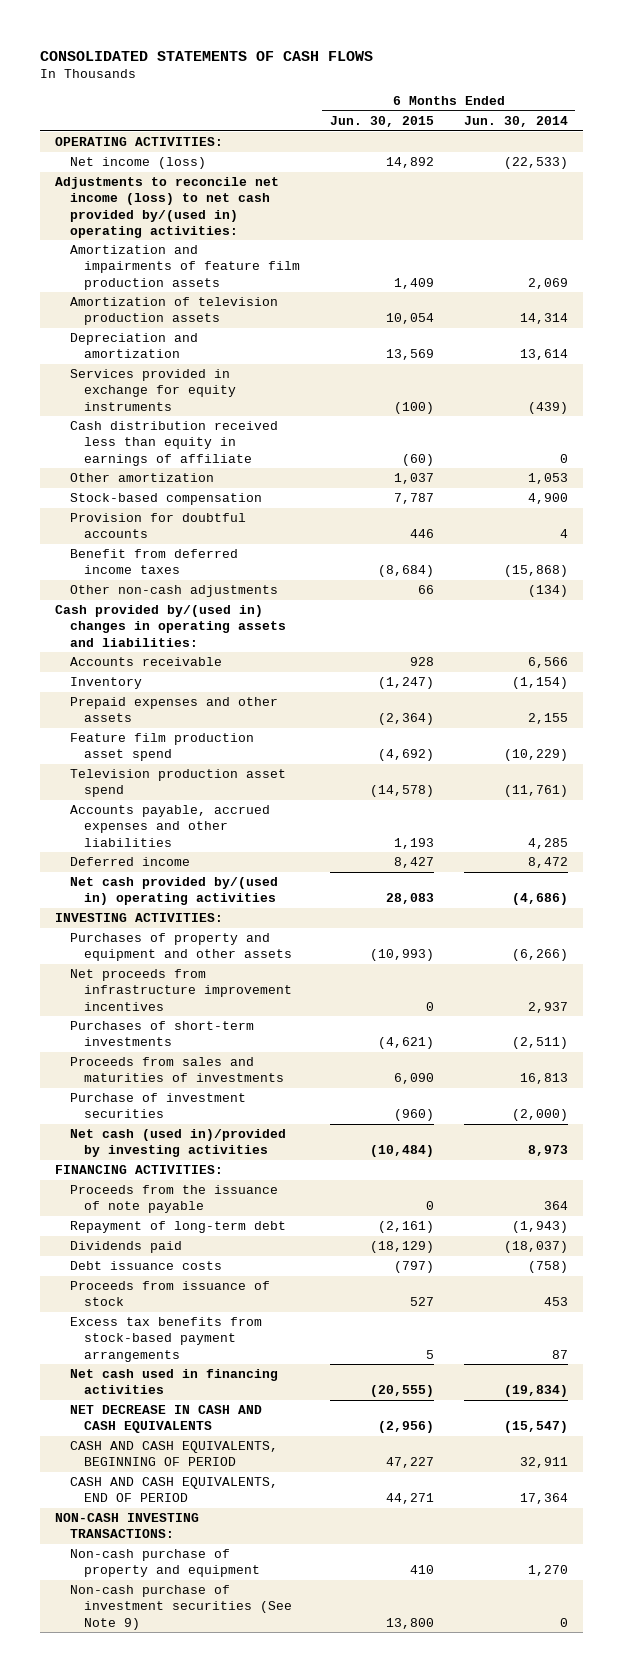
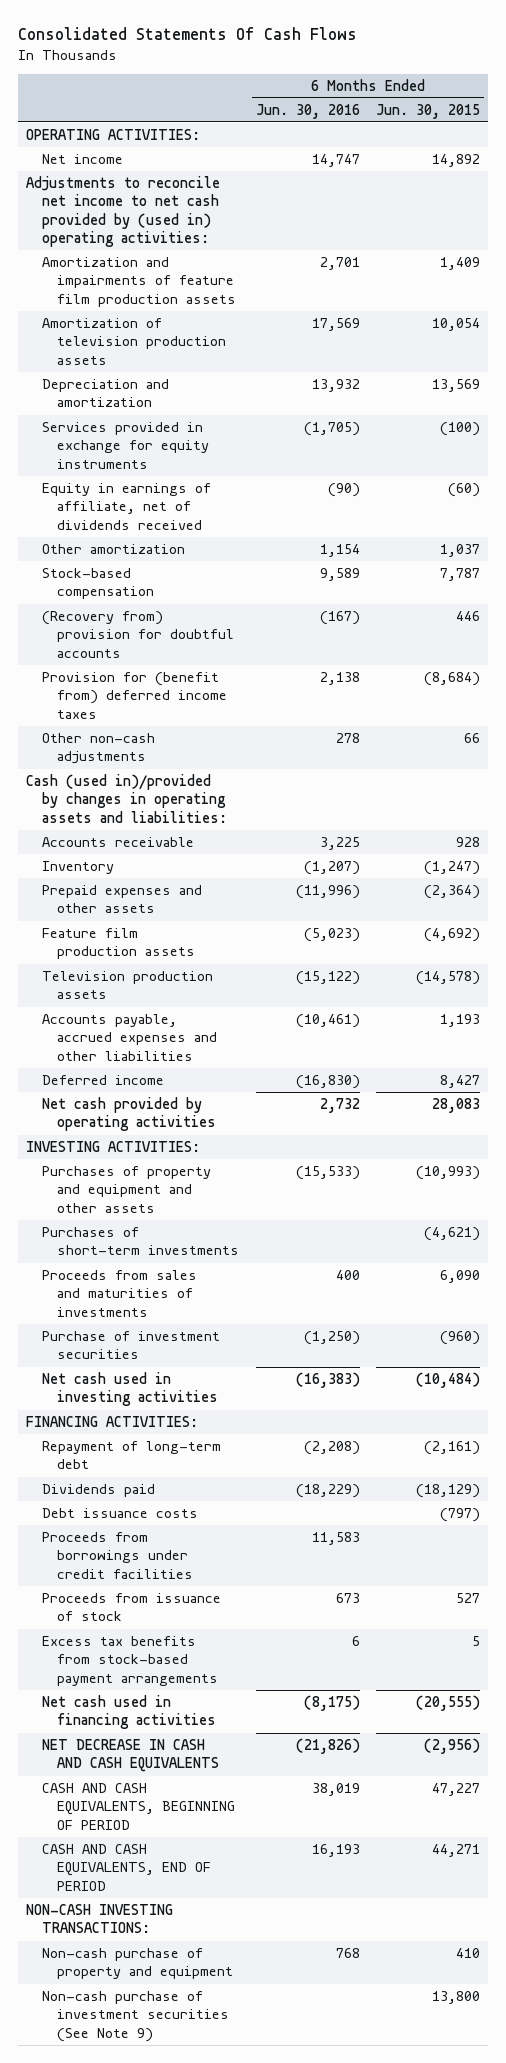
- CONSOLIDATED STATEMENTS OF CASH FLOWS
+ Consolidated Statements Of Cash Flows
- | 6 Months Ended Jun. 30, 2015 | 6 Months Ended Jun. 30, 2014
+ | 6 Months Ended Jun. 30, 2016 | 6 Months Ended Jun. 30, 2015
- Net income (loss) | 14,892 | (22,533)
- Adjustments to reconcile net income (loss) to net cash provided by/(used in) operating activities:
+ Net income | 14,747 | 14,892
+ Adjustments to reconcile net income to net cash provided by (used in) operating activities:
- Cash distribution received less than equity in earnings of affiliate | (60) | 0
+ Equity in earnings of affiliate, net of dividends received | (90) | (60)
- Provision for doubtful accounts | 446 | 4
- Benefit from deferred income taxes | (8,684) | (15,868)
+ (Recovery from) provision for doubtful accounts | (167) | 446
+ Provision for (benefit from) deferred income taxes | 2,138 | (8,684)
- Cash provided by/(used in) changes in operating assets and liabilities:
+ Cash (used in)/provided by changes in operating assets and liabilities:
- Feature film production asset spend | (4,692) | (10,229)
- Television production asset spend | (14,578) | (11,761)
+ Feature film production assets | (5,023) | (4,692)
+ Television production assets | (15,122) | (14,578)
- Net cash provided by/(used in) operating activities | 28,083 | (4,686)
+ Net cash provided by operating activities | 2,732 | 28,083
- Net proceeds from infrastructure improvement incentives | 0 | 2,937
- Net cash (used in)/provided by investing activities | (10,484) | 8,973
+ Net cash used in investing activities | (16,383) | (10,484)
- Proceeds from the issuance of note payable | 0 | 364
+ Proceeds from borrowings under credit facilities | 11,583 |

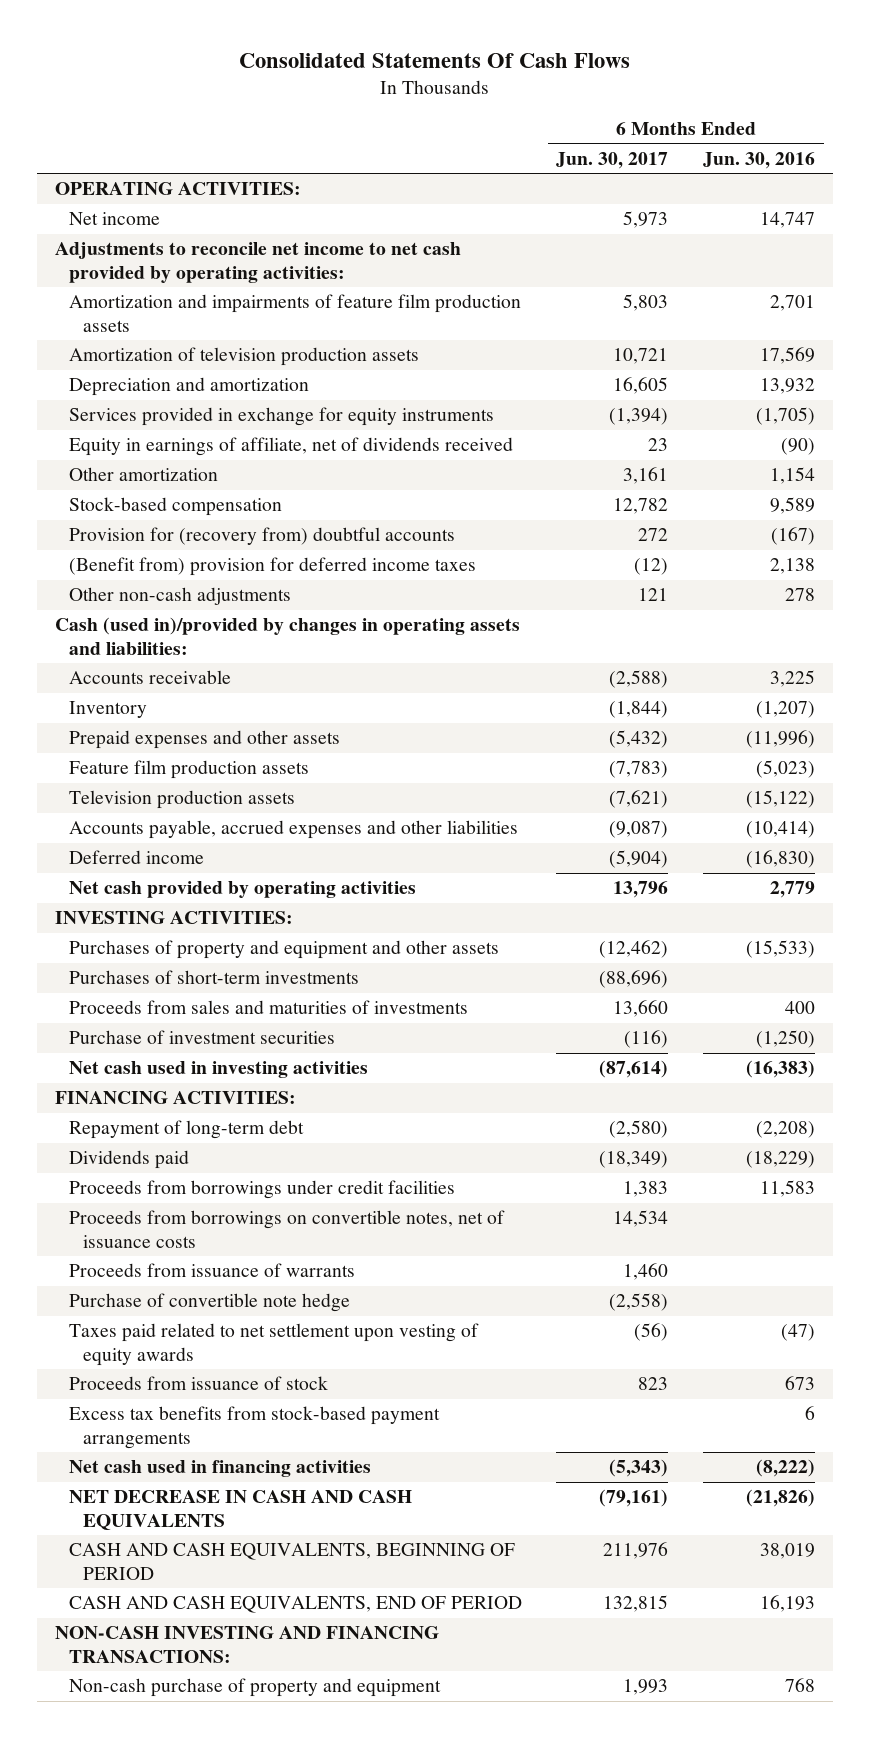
- | 6 Months Ended Jun. 30, 2016 | 6 Months Ended Jun. 30, 2015
+ | 6 Months Ended Jun. 30, 2017 | 6 Months Ended Jun. 30, 2016
- Adjustments to reconcile net income to net cash provided by (used in) operating activities:
+ Adjustments to reconcile net income to net cash provided by operating activities:
- (Recovery from) provision for doubtful accounts | (167) | 446
- Provision for (benefit from) deferred income taxes | 2,138 | (8,684)
+ Provision for (recovery from) doubtful accounts | 272 | (167)
+ (Benefit from) provision for deferred income taxes | (12) | 2,138
- Accounts payable, accrued expenses and other liabilities | (10,461) | 1,193
+ Accounts payable, accrued expenses and other liabilities | (9,087) | (10,414)
- Net cash provided by operating activities | 2,732 | 28,083
+ Net cash provided by operating activities | 13,796 | 2,779
- Debt issuance costs | | (797)
+ Proceeds from borrowings on convertible notes, net of issuance costs | 14,534 |
+ Proceeds from issuance of warrants | 1,460 |
+ Purchase of convertible note hedge | (2,558) |
+ Taxes paid related to net settlement upon vesting of equity awards | (56) | (47)
- Net cash used in financing activities | (8,175) | (20,555)
+ Net cash used in financing activities | (5,343) | (8,222)
- NON-CASH INVESTING TRANSACTIONS:
+ NON-CASH INVESTING AND FINANCING TRANSACTIONS:
- Non-cash purchase of investment securities (See Note 9) | | 13,800

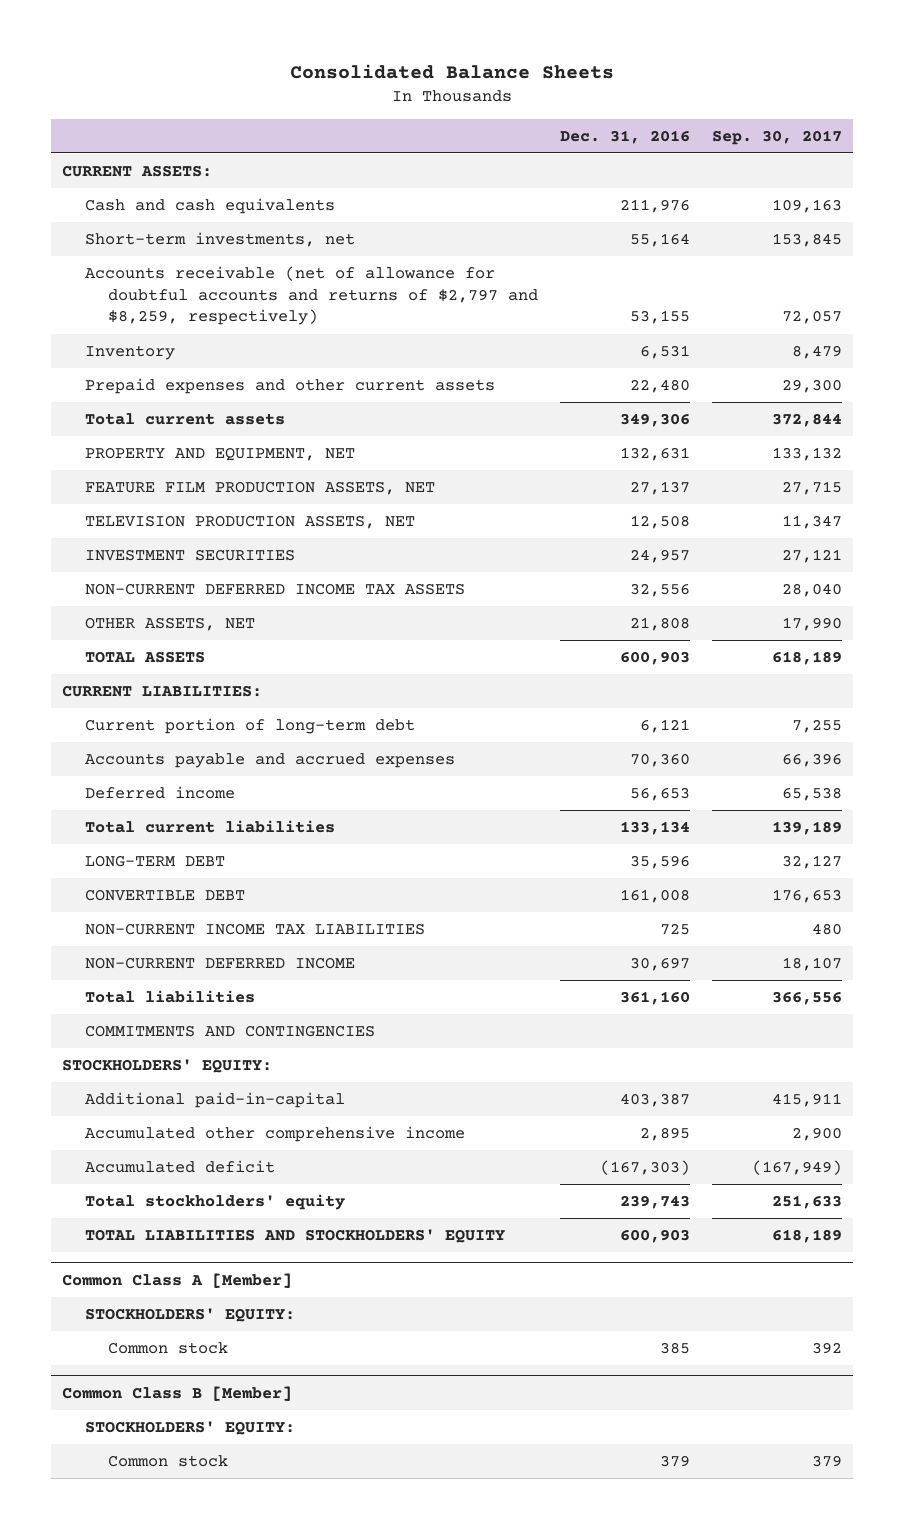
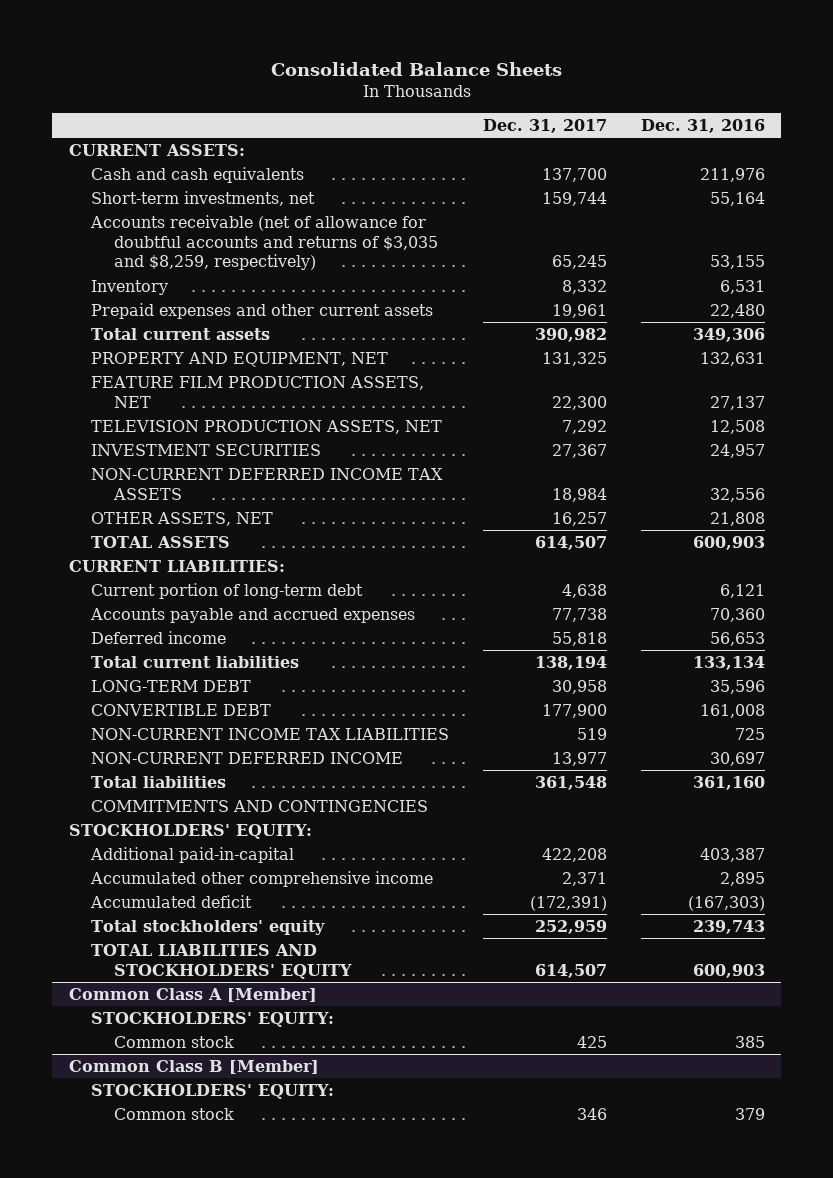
- | Dec. 31, 2016 | Sep. 30, 2017
+ | Dec. 31, 2017 | Dec. 31, 2016
- Accounts receivable (net of allowance for doubtful accounts and returns of $2,797 and $8,259, respectively) | 53,155 | 72,057
+ Accounts receivable (net of allowance for doubtful accounts and returns of $3,035 and $8,259, respectively) | 65,245 | 53,155

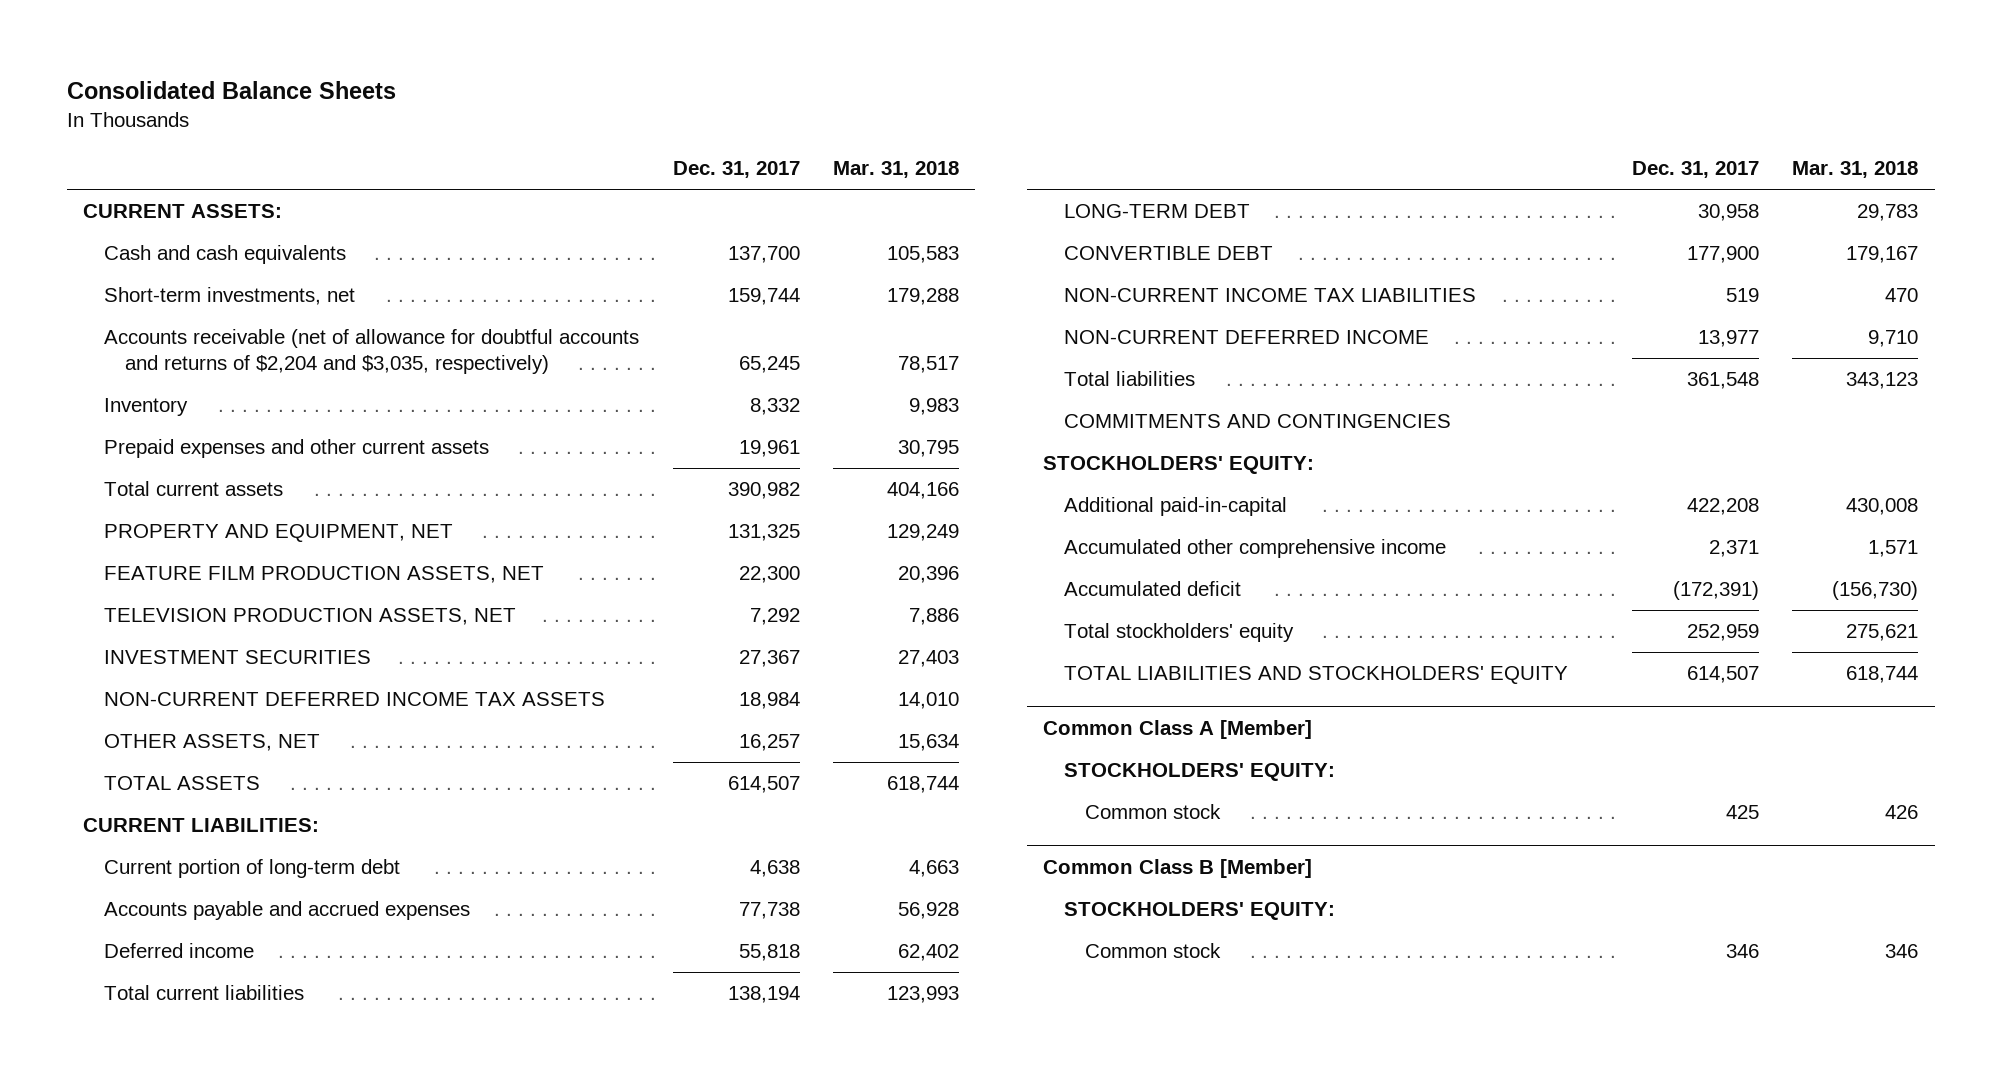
- | Dec. 31, 2017 | Dec. 31, 2016
+ | Dec. 31, 2017 | Mar. 31, 2018
- Accounts receivable (net of allowance for doubtful accounts and returns of $3,035 and $8,259, respectively) | 65,245 | 53,155
+ Accounts receivable (net of allowance for doubtful accounts and returns of $2,204 and $3,035, respectively) | 65,245 | 78,517

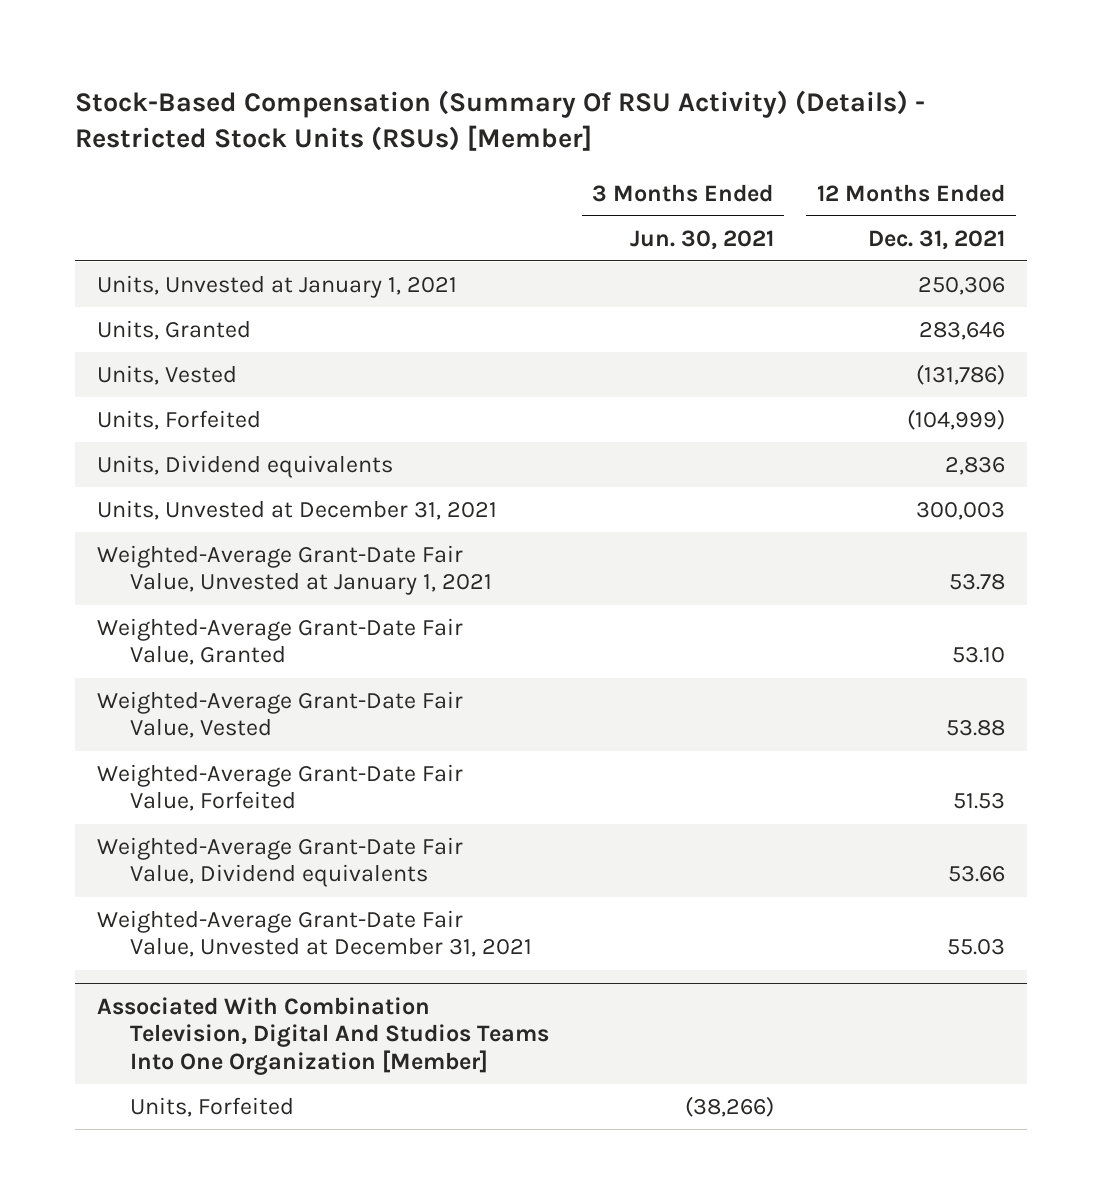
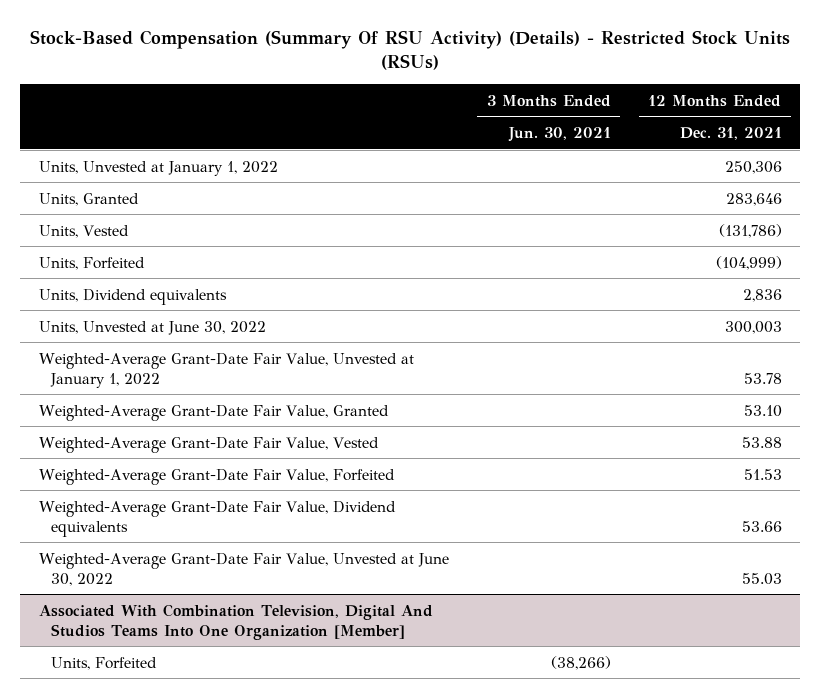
- Stock-Based Compensation (Summary Of RSU Activity) (Details) - Restricted Stock Units (RSUs) [Member]
+ Stock-Based Compensation (Summary Of RSU Activity) (Details) - Restricted Stock Units (RSUs)
- Units, Unvested at January 1, 2021 | | 250,306
+ Units, Unvested at January 1, 2022 | | 250,306
- Units, Unvested at December 31, 2021 | | 300,003
- Weighted-Average Grant-Date Fair Value, Unvested at January 1, 2021 | | 53.78
+ Units, Unvested at June 30, 2022 | | 300,003
+ Weighted-Average Grant-Date Fair Value, Unvested at January 1, 2022 | | 53.78
- Weighted-Average Grant-Date Fair Value, Unvested at December 31, 2021 | | 55.03
+ Weighted-Average Grant-Date Fair Value, Unvested at June 30, 2022 | | 55.03

